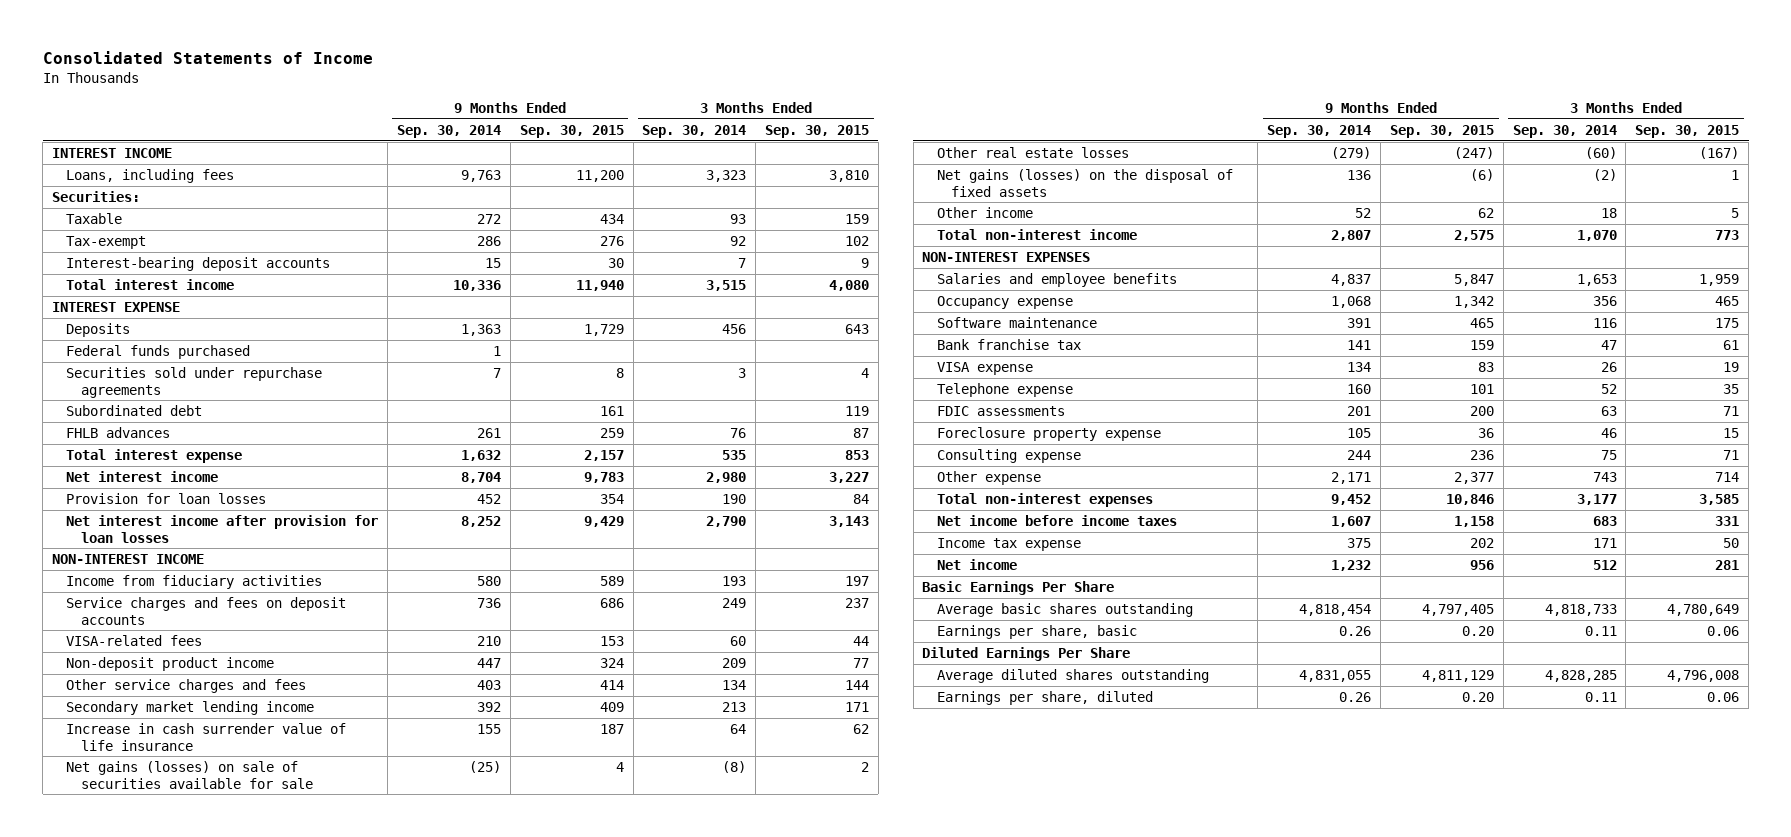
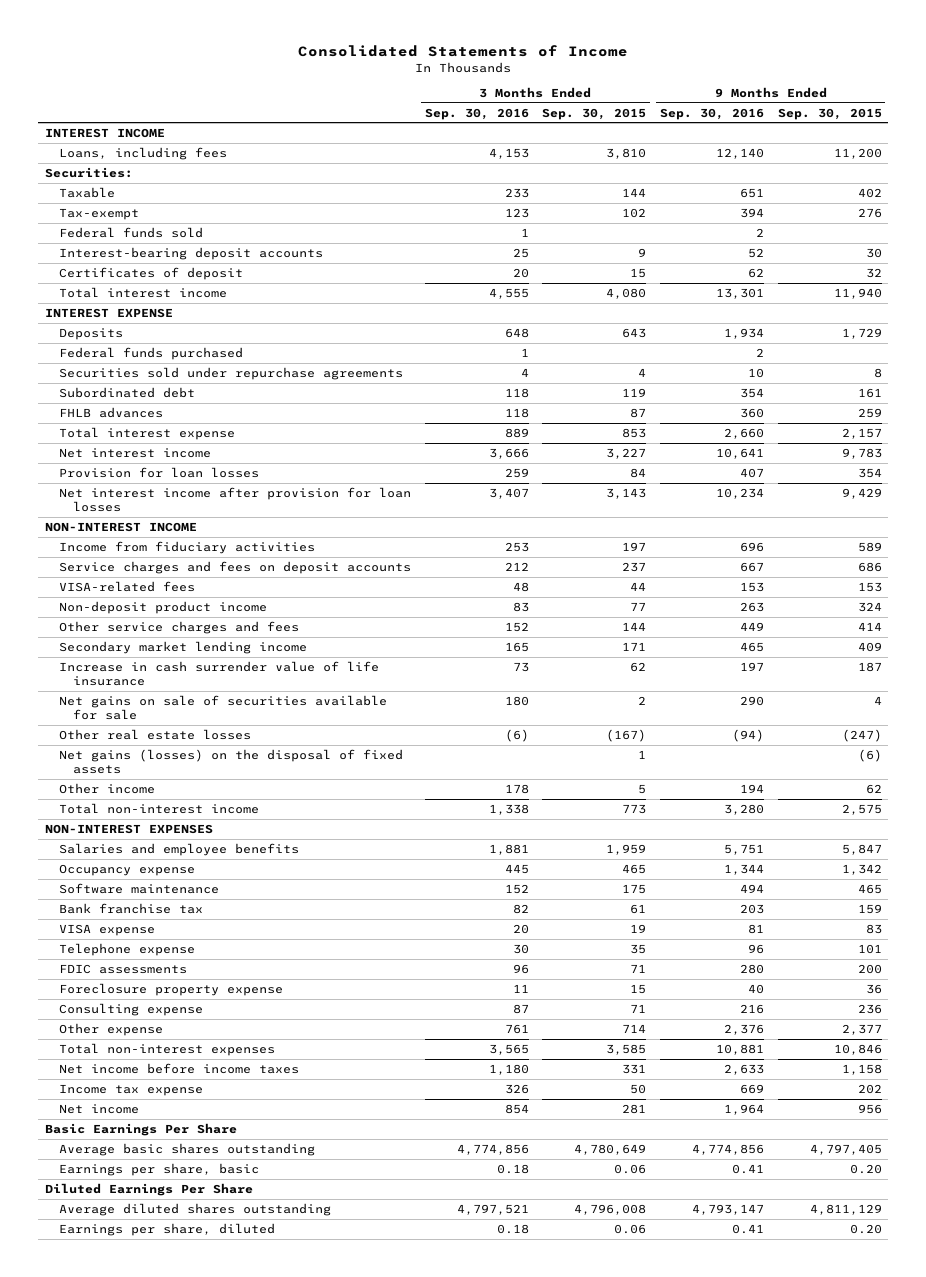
- | 9 Months Ended Sep. 30, 2014 | 9 Months Ended Sep. 30, 2015 | 3 Months Ended Sep. 30, 2014 | 3 Months Ended Sep. 30, 2015
+ | 3 Months Ended Sep. 30, 2016 | 3 Months Ended Sep. 30, 2015 | 9 Months Ended Sep. 30, 2016 | 9 Months Ended Sep. 30, 2015
- Taxable | 272 | 434 | 93 | 159
+ Taxable | 233 | 144 | 651 | 402
+ Federal funds sold | 1 | | 2 |
+ Certificates of deposit | 20 | 15 | 62 | 32
- Net gains (losses) on sale of securities available for sale | (25) | 4 | (8) | 2
+ Net gains on sale of securities available for sale | 180 | 2 | 290 | 4

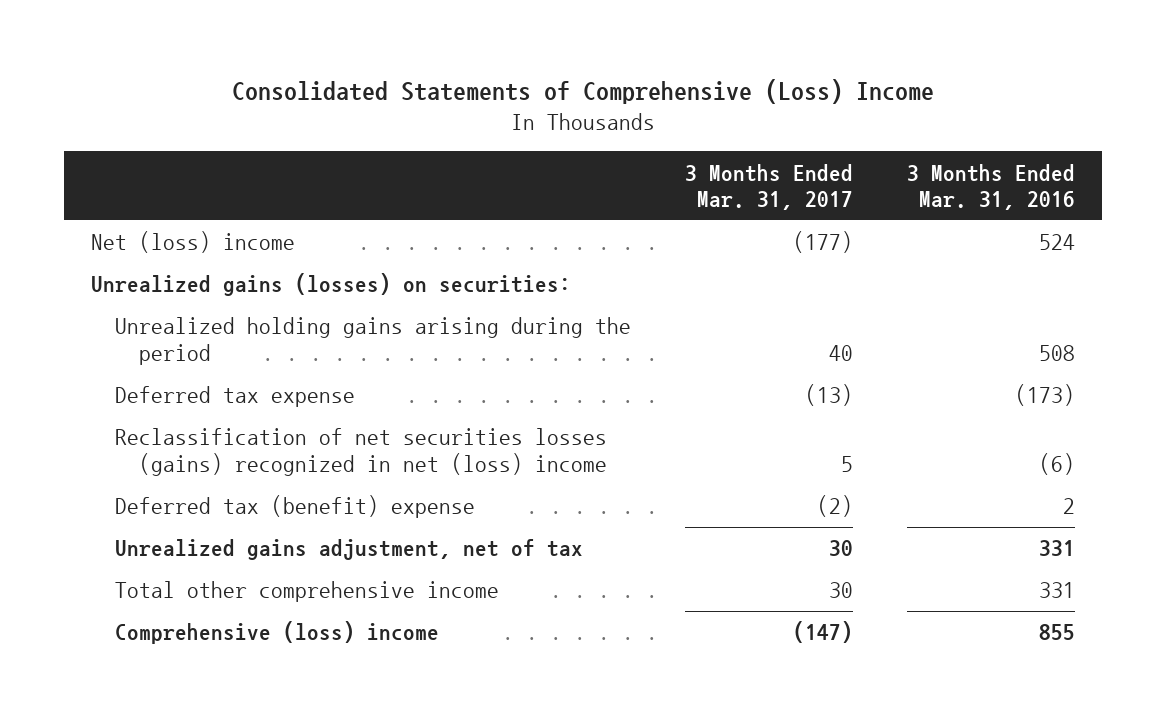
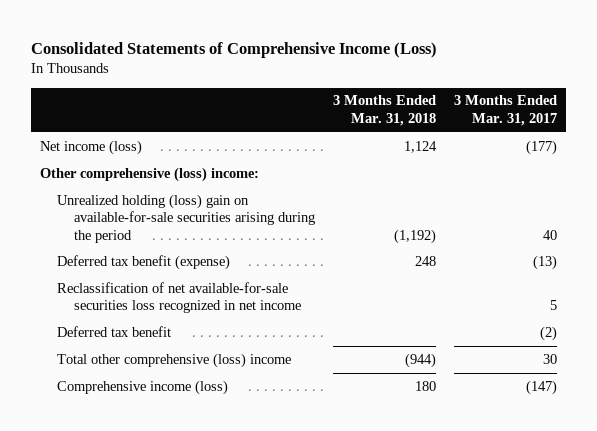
- Consolidated Statements of Comprehensive (Loss) Income
+ Consolidated Statements of Comprehensive Income (Loss)
- | 3 Months Ended Mar. 31, 2017 | 3 Months Ended Mar. 31, 2016
+ | 3 Months Ended Mar. 31, 2018 | 3 Months Ended Mar. 31, 2017
- Net (loss) income | (177) | 524
- Unrealized gains (losses) on securities:
- Unrealized holding gains arising during the period | 40 | 508
- Deferred tax expense | (13) | (173)
- Reclassification of net securities losses (gains) recognized in net (loss) income | 5 | (6)
- Deferred tax (benefit) expense | (2) | 2
- Unrealized gains adjustment, net of tax | 30 | 331
- Total other comprehensive income | 30 | 331
- Comprehensive (loss) income | (147) | 855
+ Net income (loss) | 1,124 | (177)
+ Other comprehensive (loss) income:
+ Unrealized holding (loss) gain on available-for-sale securities arising during the period | (1,192) | 40
+ Deferred tax benefit (expense) | 248 | (13)
+ Reclassification of net available-for-sale securities loss recognized in net income | | 5
+ Deferred tax benefit | | (2)
+ Total other comprehensive (loss) income | (944) | 30
+ Comprehensive income (loss) | 180 | (147)

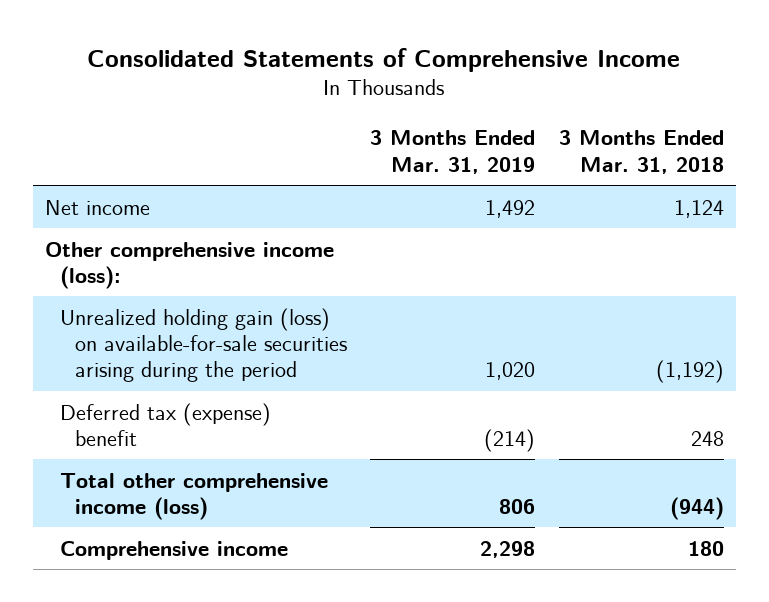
- Consolidated Statements of Comprehensive Income (Loss)
+ Consolidated Statements of Comprehensive Income
- | 3 Months Ended Mar. 31, 2018 | 3 Months Ended Mar. 31, 2017
+ | 3 Months Ended Mar. 31, 2019 | 3 Months Ended Mar. 31, 2018
- Net income (loss) | 1,124 | (177)
- Other comprehensive (loss) income:
- Unrealized holding (loss) gain on available-for-sale securities arising during the period | (1,192) | 40
- Deferred tax benefit (expense) | 248 | (13)
- Reclassification of net available-for-sale securities loss recognized in net income | | 5
- Deferred tax benefit | | (2)
- Total other comprehensive (loss) income | (944) | 30
- Comprehensive income (loss) | 180 | (147)
+ Net income | 1,492 | 1,124
+ Other comprehensive income (loss):
+ Unrealized holding gain (loss) on available-for-sale securities arising during the period | 1,020 | (1,192)
+ Deferred tax (expense) benefit | (214) | 248
+ Total other comprehensive income (loss) | 806 | (944)
+ Comprehensive income | 2,298 | 180

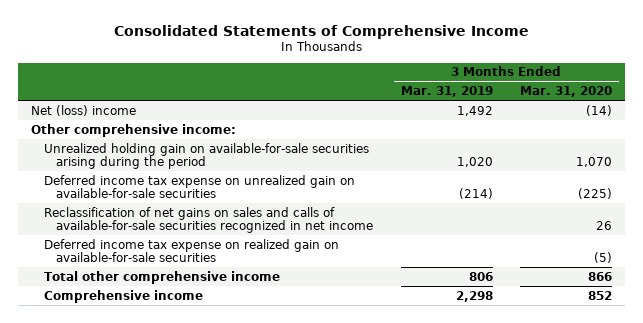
- | 3 Months Ended Mar. 31, 2019 | 3 Months Ended Mar. 31, 2018
+ | 3 Months Ended Mar. 31, 2019 | 3 Months Ended Mar. 31, 2020
- Net income | 1,492 | 1,124
- Other comprehensive income (loss):
- Unrealized holding gain (loss) on available-for-sale securities arising during the period | 1,020 | (1,192)
- Deferred tax (expense) benefit | (214) | 248
- Total other comprehensive income (loss) | 806 | (944)
+ Net (loss) income | 1,492 | (14)
+ Other comprehensive income:
+ Unrealized holding gain on available-for-sale securities arising during the period | 1,020 | 1,070
+ Deferred income tax expense on unrealized gain on available-for-sale securities | (214) | (225)
+ Reclassification of net gains on sales and calls of available-for-sale securities recognized in net income | | 26
+ Deferred income tax expense on realized gain on available-for-sale securities | | (5)
+ Total other comprehensive income | 806 | 866

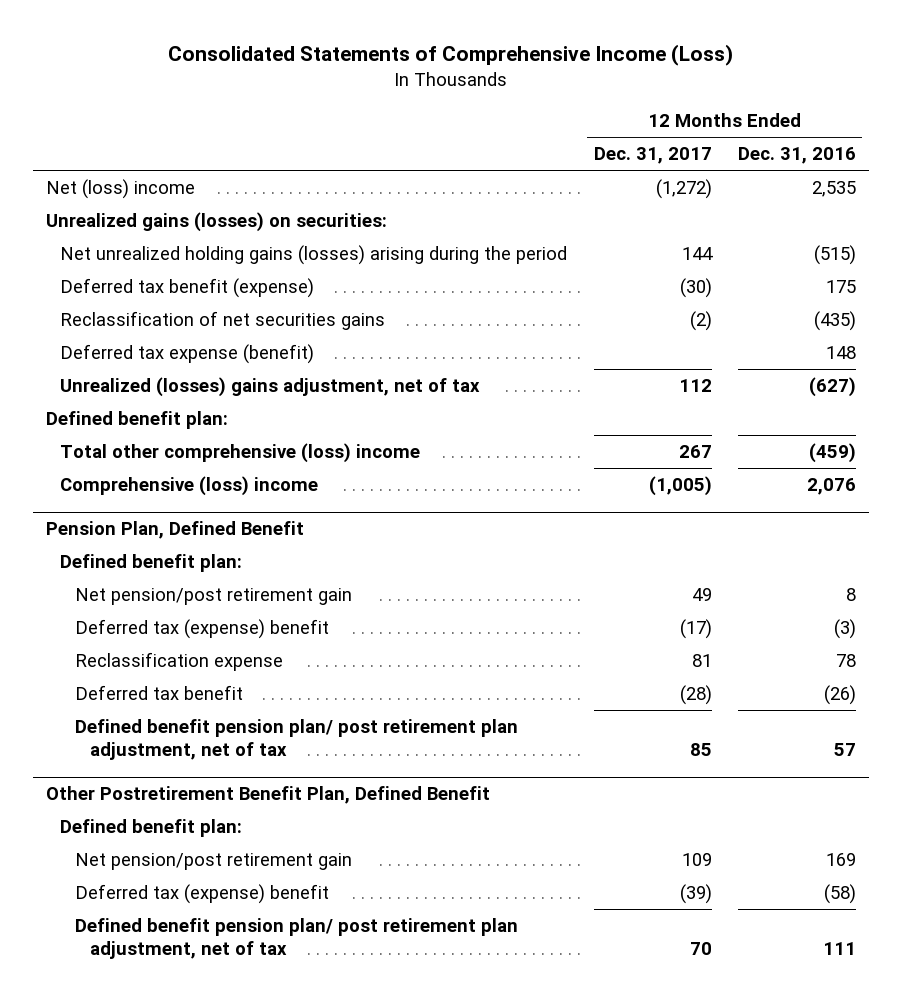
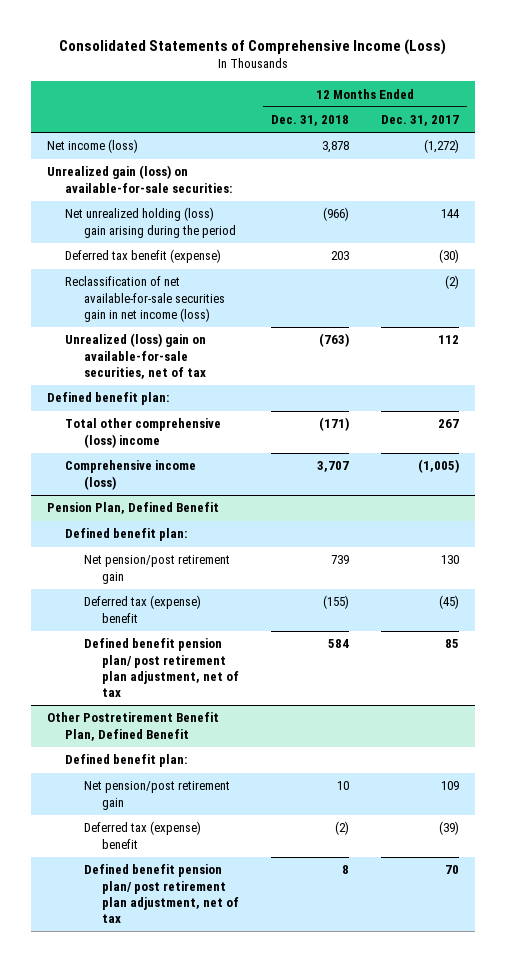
- | 12 Months Ended Dec. 31, 2017 | 12 Months Ended Dec. 31, 2016
+ | 12 Months Ended Dec. 31, 2018 | 12 Months Ended Dec. 31, 2017
- Net (loss) income | (1,272) | 2,535
- Unrealized gains (losses) on securities:
- Net unrealized holding gains (losses) arising during the period | 144 | (515)
+ Net income (loss) | 3,878 | (1,272)
+ Unrealized gain (loss) on available-for-sale securities:
+ Net unrealized holding (loss) gain arising during the period | (966) | 144
- Reclassification of net securities gains | (2) | (435)
- Deferred tax expense (benefit) | | 148
- Unrealized (losses) gains adjustment, net of tax | 112 | (627)
+ Reclassification of net available-for-sale securities gain in net income (loss) | | (2)
+ Unrealized (loss) gain on available-for-sale securities, net of tax | (763) | 112
- Comprehensive (loss) income | (1,005) | 2,076
+ Comprehensive income (loss) | 3,707 | (1,005)
@ Pension Plan, Defined Benefit
- Net pension/post retirement gain | 49 | 8
- Deferred tax (expense) benefit | (17) | (3)
- Reclassification expense | 81 | 78
- Deferred tax benefit | (28) | (26)
+ Net pension/post retirement gain | 739 | 130
+ Deferred tax (expense) benefit | (155) | (45)

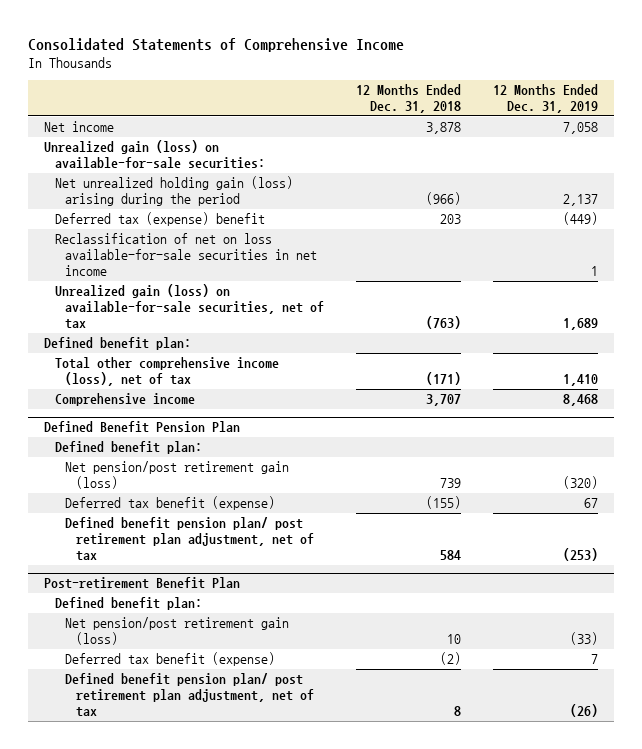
- Consolidated Statements of Comprehensive Income (Loss)
+ Consolidated Statements of Comprehensive Income
- | 12 Months Ended Dec. 31, 2018 | 12 Months Ended Dec. 31, 2017
+ | 12 Months Ended Dec. 31, 2018 | 12 Months Ended Dec. 31, 2019
- Net income (loss) | 3,878 | (1,272)
+ Net income | 3,878 | 7,058
- Net unrealized holding (loss) gain arising during the period | (966) | 144
- Deferred tax benefit (expense) | 203 | (30)
- Reclassification of net available-for-sale securities gain in net income (loss) | | (2)
- Unrealized (loss) gain on available-for-sale securities, net of tax | (763) | 112
+ Net unrealized holding gain (loss) arising during the period | (966) | 2,137
+ Deferred tax (expense) benefit | 203 | (449)
+ Reclassification of net on loss available-for-sale securities in net income | | 1
+ Unrealized gain (loss) on available-for-sale securities, net of tax | (763) | 1,689
- Total other comprehensive (loss) income | (171) | 267
- Comprehensive income (loss) | 3,707 | (1,005)
- Pension Plan, Defined Benefit
+ Total other comprehensive income (loss), net of tax | (171) | 1,410
+ Comprehensive income | 3,707 | 8,468
+ Defined Benefit Pension Plan
- Net pension/post retirement gain | 739 | 130
- Deferred tax (expense) benefit | (155) | (45)
+ Net pension/post retirement gain (loss) | 739 | (320)
+ Deferred tax benefit (expense) | (155) | 67
- Other Postretirement Benefit Plan, Defined Benefit
+ Post-retirement Benefit Plan
- Net pension/post retirement gain | 10 | 109
- Deferred tax (expense) benefit | (2) | (39)
+ Net pension/post retirement gain (loss) | 10 | (33)
+ Deferred tax benefit (expense) | (2) | 7

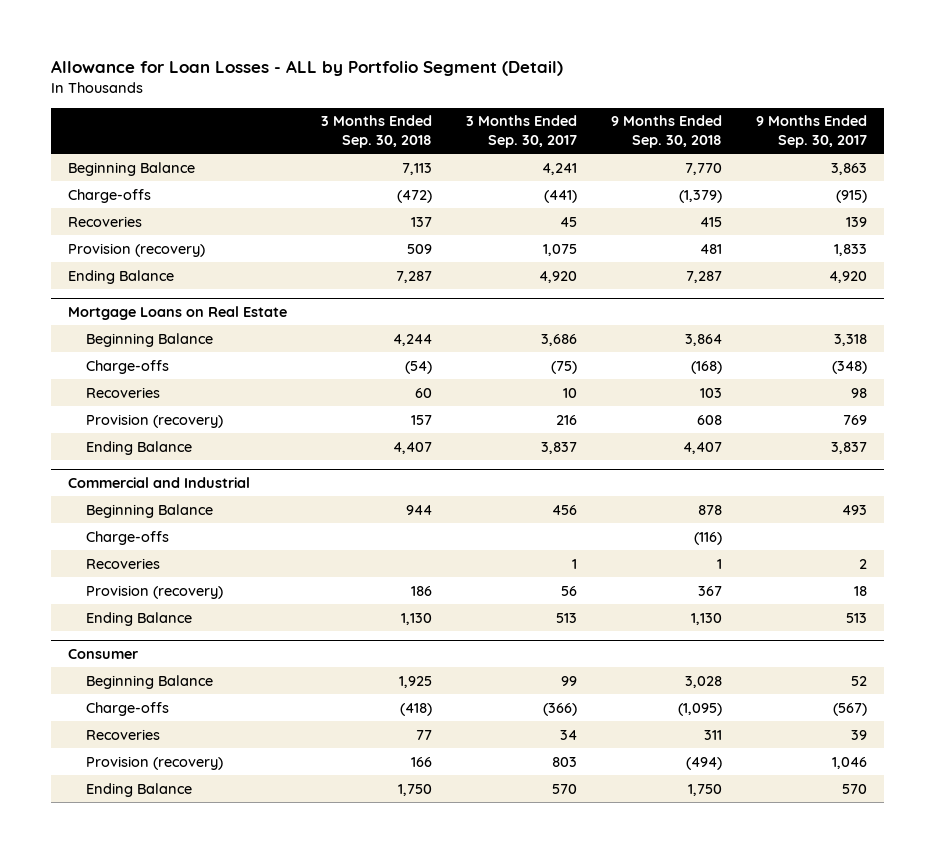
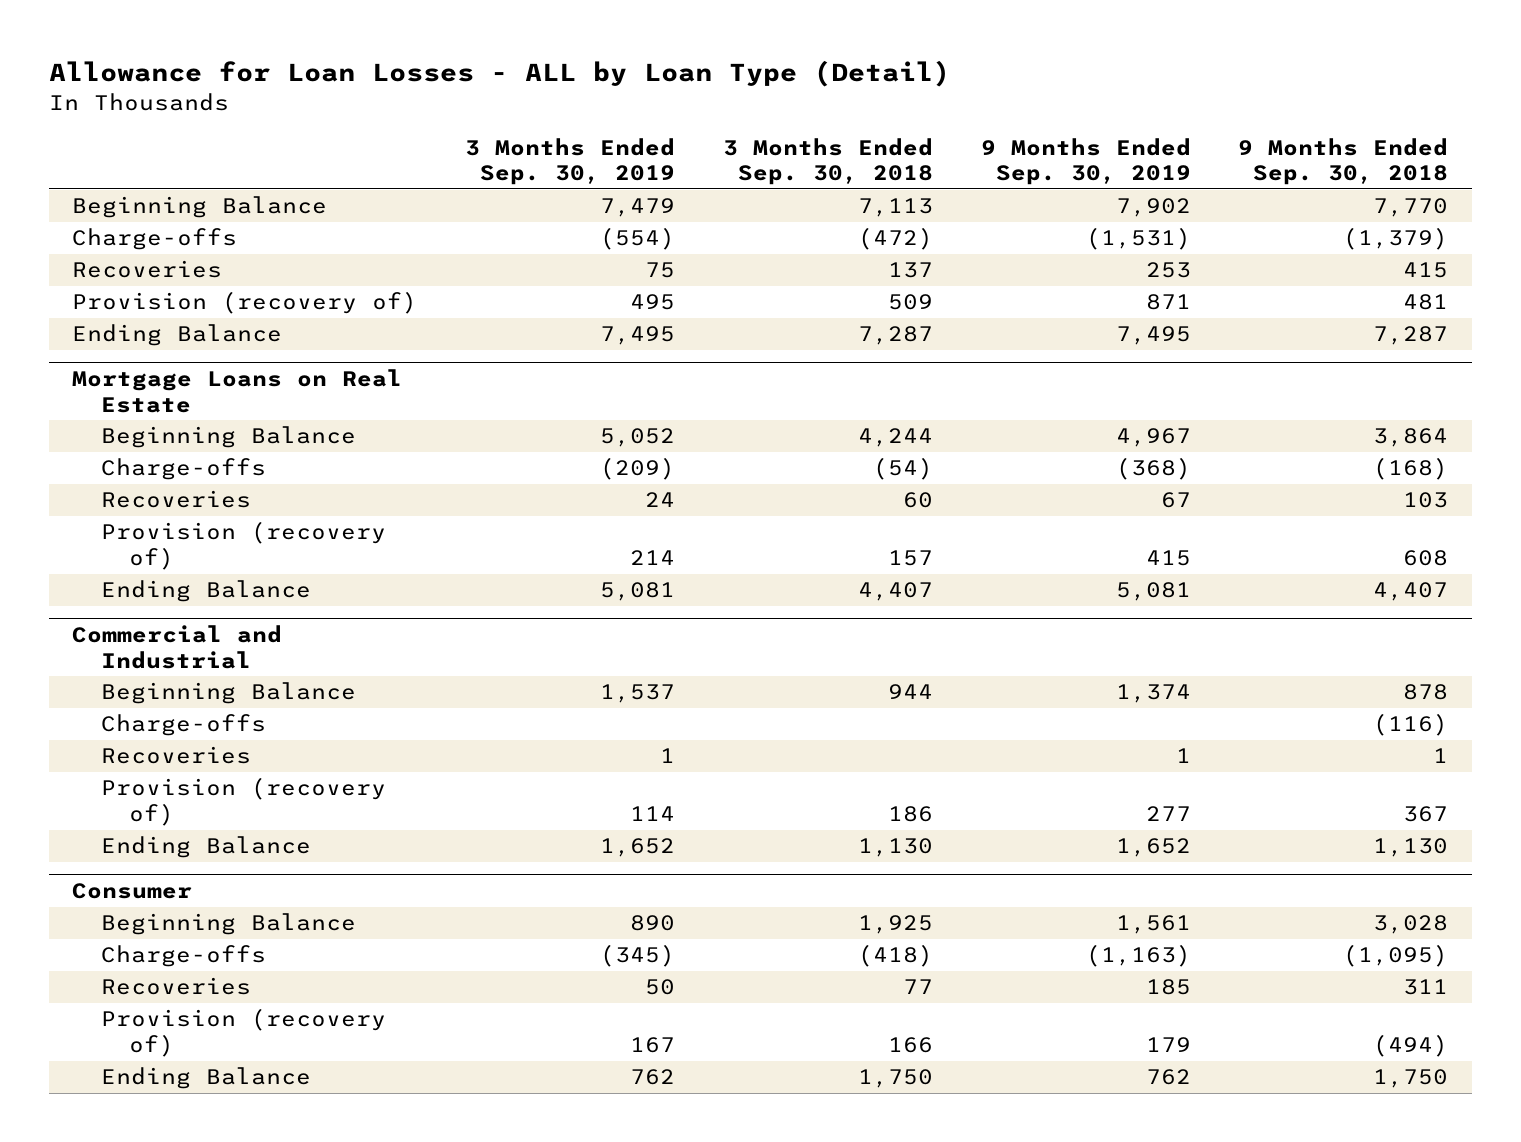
- Allowance for Loan Losses - ALL by Portfolio Segment (Detail)
+ Allowance for Loan Losses - ALL by Loan Type (Detail)
- | 3 Months Ended Sep. 30, 2018 | 3 Months Ended Sep. 30, 2017 | 9 Months Ended Sep. 30, 2018 | 9 Months Ended Sep. 30, 2017
+ | 3 Months Ended Sep. 30, 2019 | 3 Months Ended Sep. 30, 2018 | 9 Months Ended Sep. 30, 2019 | 9 Months Ended Sep. 30, 2018
- Provision (recovery) | 509 | 1,075 | 481 | 1,833
+ Provision (recovery of) | 495 | 509 | 871 | 481
@ Mortgage Loans on Real Estate
- Provision (recovery) | 157 | 216 | 608 | 769
+ Provision (recovery of) | 214 | 157 | 415 | 608
@ Commercial and Industrial
- Provision (recovery) | 186 | 56 | 367 | 18
+ Provision (recovery of) | 114 | 186 | 277 | 367
@ Consumer
- Provision (recovery) | 166 | 803 | (494) | 1,046
+ Provision (recovery of) | 167 | 166 | 179 | (494)

